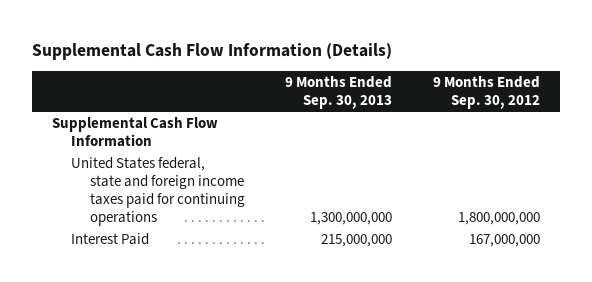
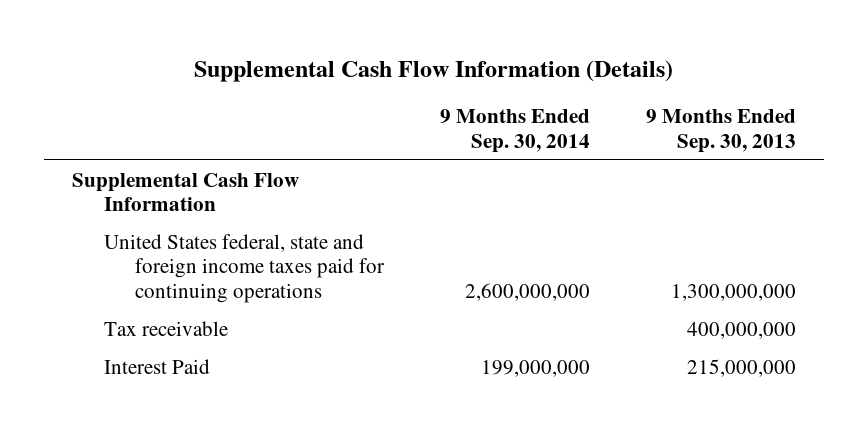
- | 9 Months Ended Sep. 30, 2013 | 9 Months Ended Sep. 30, 2012
+ | 9 Months Ended Sep. 30, 2014 | 9 Months Ended Sep. 30, 2013
+ Tax receivable | | 400,000,000

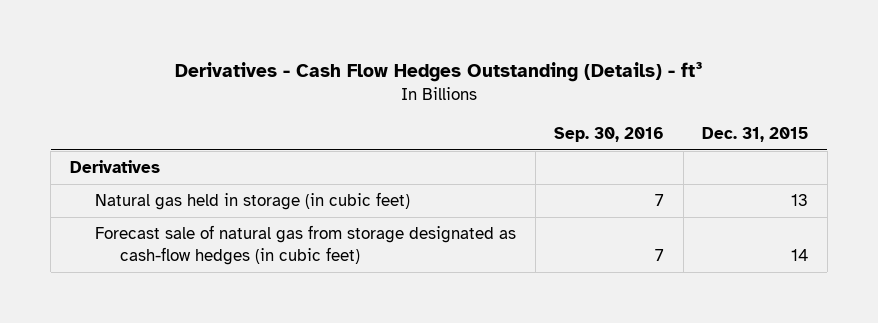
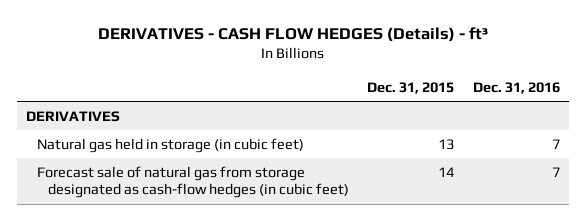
- Derivatives - Cash Flow Hedges Outstanding (Details) - ft³
+ DERIVATIVES - CASH FLOW HEDGES (Details) - ft³
- | Sep. 30, 2016 | Dec. 31, 2015
+ | Dec. 31, 2015 | Dec. 31, 2016
- Derivatives
+ DERIVATIVES

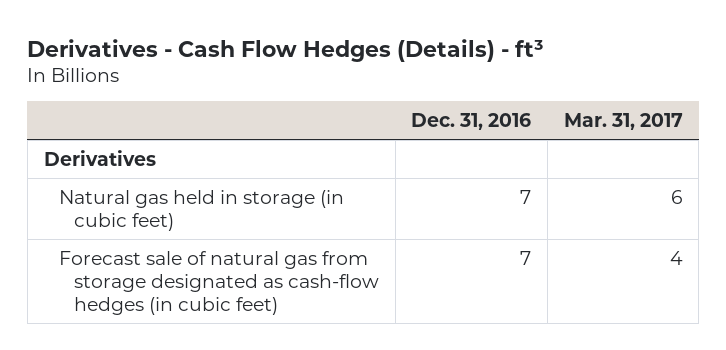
- DERIVATIVES - CASH FLOW HEDGES (Details) - ft³
+ Derivatives - Cash Flow Hedges (Details) - ft³
- | Dec. 31, 2015 | Dec. 31, 2016
+ | Dec. 31, 2016 | Mar. 31, 2017
- DERIVATIVES
+ Derivatives

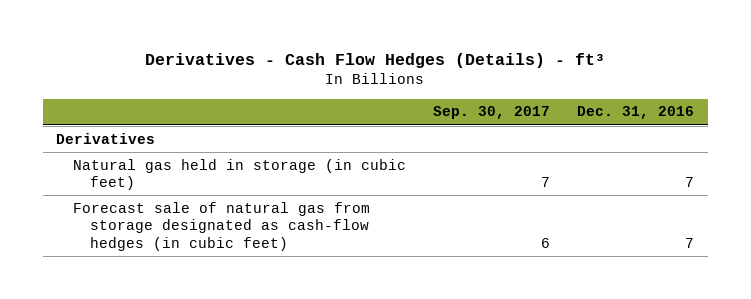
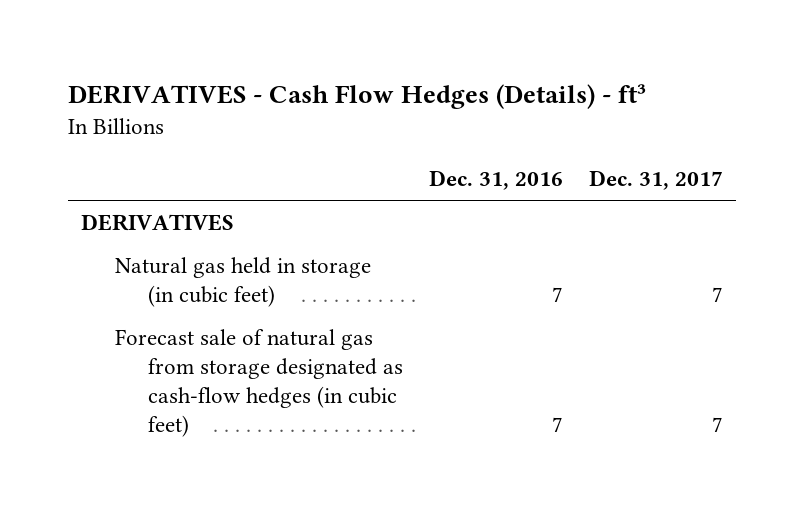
- Derivatives - Cash Flow Hedges (Details) - ft³
+ DERIVATIVES - Cash Flow Hedges (Details) - ft³
- | Sep. 30, 2017 | Dec. 31, 2016
+ | Dec. 31, 2016 | Dec. 31, 2017
- Derivatives
+ DERIVATIVES

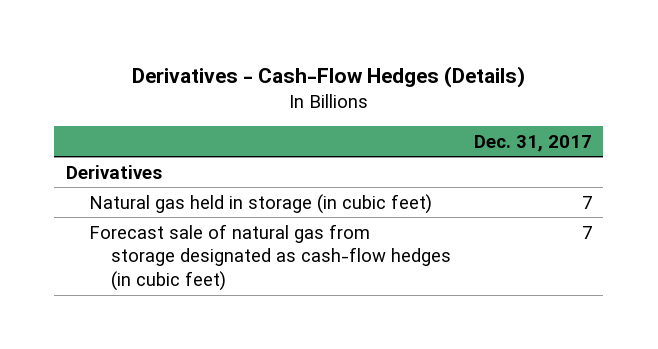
- DERIVATIVES - Cash Flow Hedges (Details) - ft³
+ Derivatives - Cash-Flow Hedges (Details)
- | Dec. 31, 2016 | Dec. 31, 2017
+ | Dec. 31, 2017
- DERIVATIVES
+ Derivatives

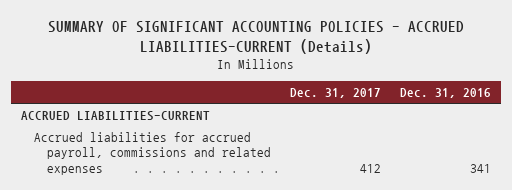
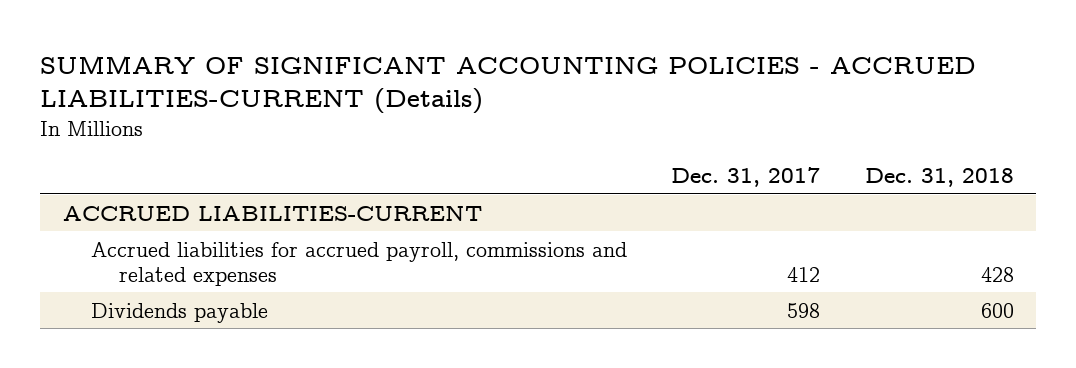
- | Dec. 31, 2017 | Dec. 31, 2016
+ | Dec. 31, 2017 | Dec. 31, 2018
+ Dividends payable | 598 | 600

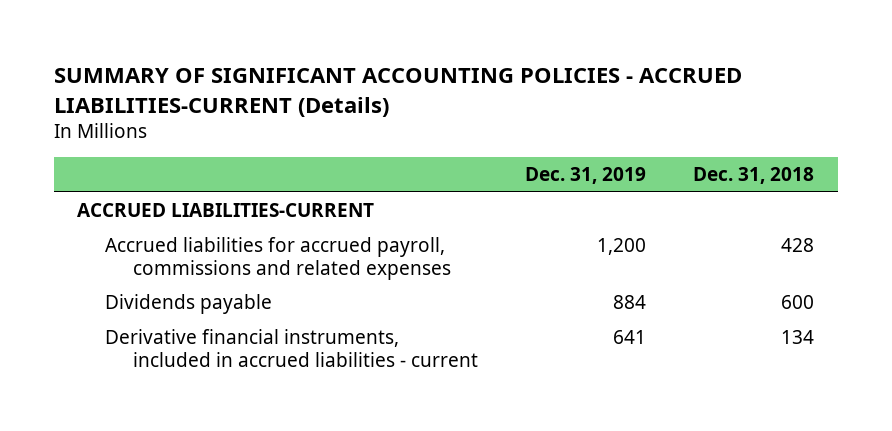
- | Dec. 31, 2017 | Dec. 31, 2018
+ | Dec. 31, 2019 | Dec. 31, 2018
+ Derivative financial instruments, included in accrued liabilities - current | 641 | 134

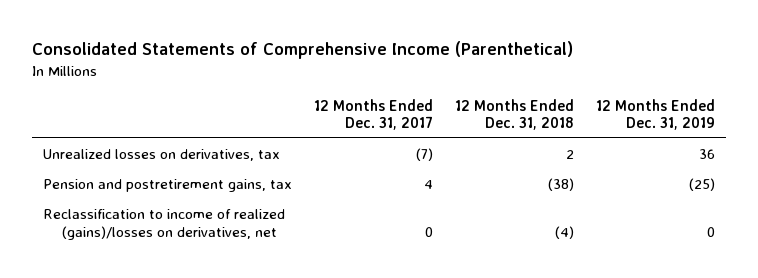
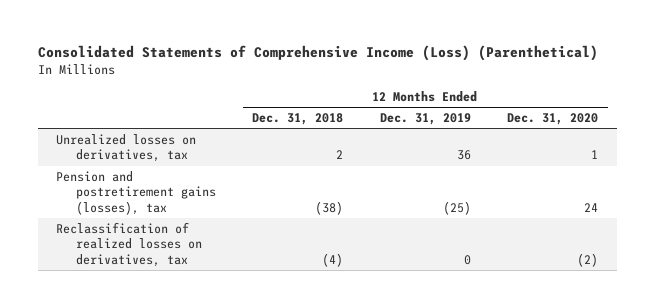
- Consolidated Statements of Comprehensive Income (Parenthetical)
+ Consolidated Statements of Comprehensive Income (Loss) (Parenthetical)
- | 12 Months Ended Dec. 31, 2017 | 12 Months Ended Dec. 31, 2018 | 12 Months Ended Dec. 31, 2019
+ | 12 Months Ended Dec. 31, 2018 | 12 Months Ended Dec. 31, 2019 | 12 Months Ended Dec. 31, 2020
- Pension and postretirement gains, tax | 4 | (38) | (25)
- Reclassification to income of realized (gains)/losses on derivatives, net | 0 | (4) | 0
+ Pension and postretirement gains (losses), tax | (38) | (25) | 24
+ Reclassification of realized losses on derivatives, tax | (4) | 0 | (2)

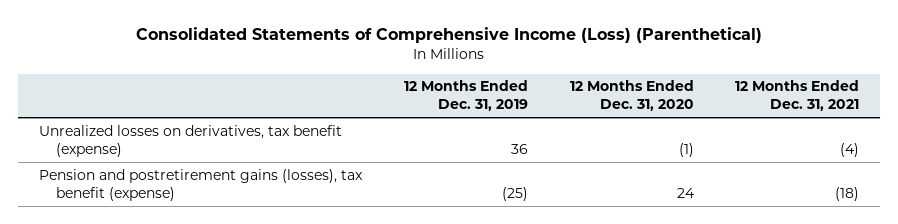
- | 12 Months Ended Dec. 31, 2018 | 12 Months Ended Dec. 31, 2019 | 12 Months Ended Dec. 31, 2020
+ | 12 Months Ended Dec. 31, 2019 | 12 Months Ended Dec. 31, 2020 | 12 Months Ended Dec. 31, 2021
- Unrealized losses on derivatives, tax | 2 | 36 | 1
- Pension and postretirement gains (losses), tax | (38) | (25) | 24
- Reclassification of realized losses on derivatives, tax | (4) | 0 | (2)
+ Unrealized losses on derivatives, tax benefit (expense) | 36 | (1) | (4)
+ Pension and postretirement gains (losses), tax benefit (expense) | (25) | 24 | (18)

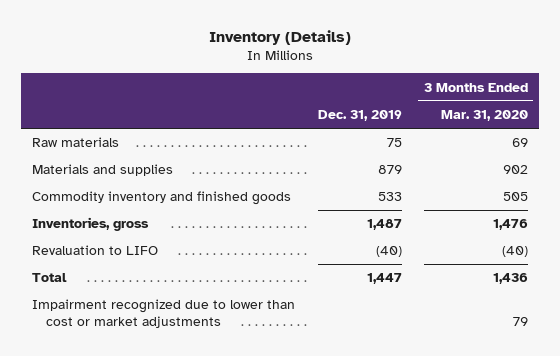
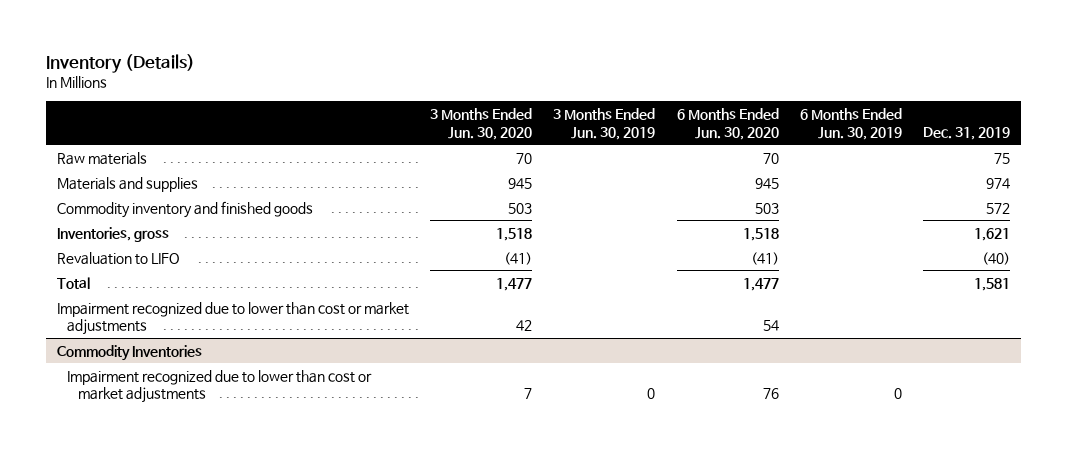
- | Dec. 31, 2019 | 3 Months Ended Mar. 31, 2020
+ | 3 Months Ended Jun. 30, 2020 | 3 Months Ended Jun. 30, 2019 | 6 Months Ended Jun. 30, 2020 | 6 Months Ended Jun. 30, 2019 | Dec. 31, 2019
- Materials and supplies | 879 | 902
- Commodity inventory and finished goods | 533 | 505
- Inventories, gross | 1,487 | 1,476
+ Materials and supplies | 945 | | 945 | | 974
+ Commodity inventory and finished goods | 503 | | 503 | | 572
+ Inventories, gross | 1,518 | | 1,518 | | 1,621
- Total | 1,447 | 1,436
+ Total | 1,477 | | 1,477 | | 1,581
+ Commodity Inventories
+ Impairment recognized due to lower than cost or market adjustments | 7 | 0 | 76 | 0 |

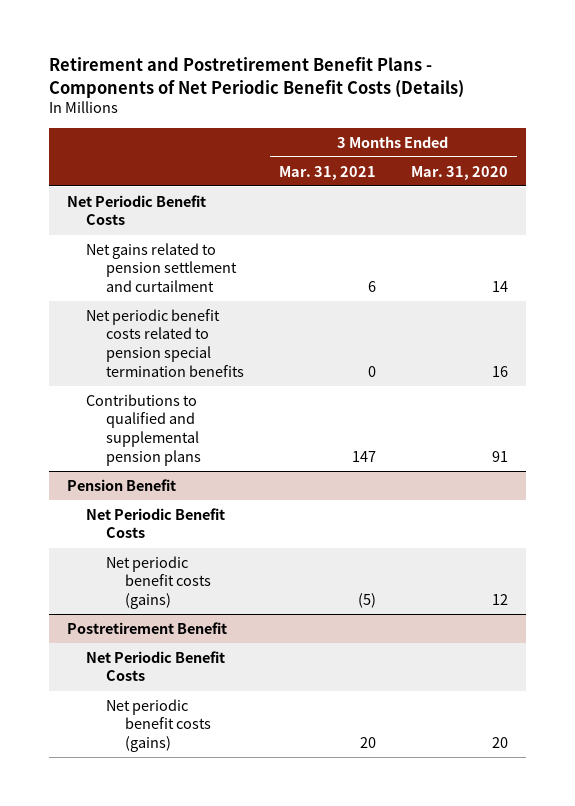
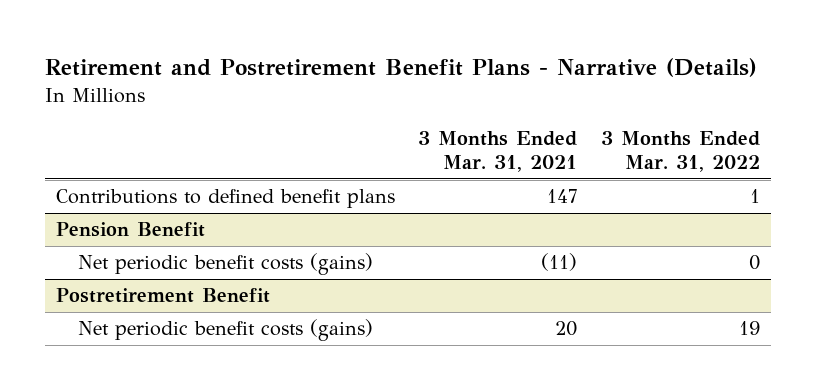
- Retirement and Postretirement Benefit Plans - Components of Net Periodic Benefit Costs (Details)
+ Retirement and Postretirement Benefit Plans - Narrative (Details)
- | 3 Months Ended Mar. 31, 2021 | 3 Months Ended Mar. 31, 2020
+ | 3 Months Ended Mar. 31, 2021 | 3 Months Ended Mar. 31, 2022
- Net Periodic Benefit Costs
- Net gains related to pension settlement and curtailment | 6 | 14
- Net periodic benefit costs related to pension special termination benefits | 0 | 16
- Contributions to qualified and supplemental pension plans | 147 | 91
+ Contributions to defined benefit plans | 147 | 1
@ Pension Benefit
- Net Periodic Benefit Costs
- Net periodic benefit costs (gains) | (5) | 12
+ Net periodic benefit costs (gains) | (11) | 0
@ Postretirement Benefit
- Net Periodic Benefit Costs

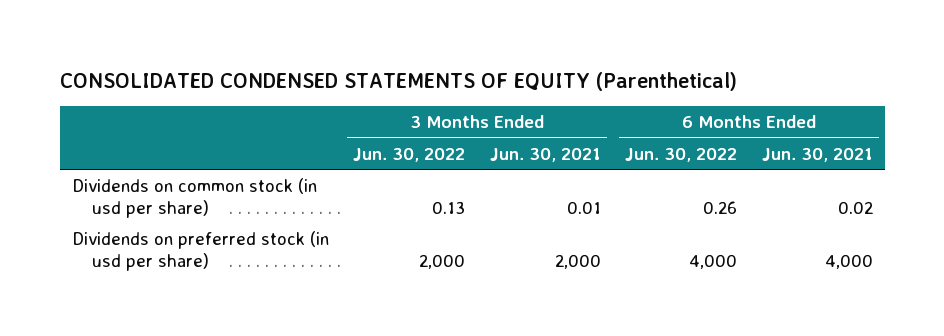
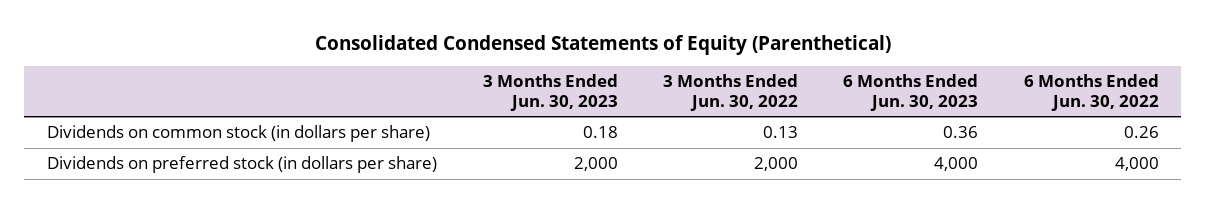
- CONSOLIDATED CONDENSED STATEMENTS OF EQUITY (Parenthetical)
+ Consolidated Condensed Statements of Equity (Parenthetical)
- | 3 Months Ended Jun. 30, 2022 | 3 Months Ended Jun. 30, 2021 | 6 Months Ended Jun. 30, 2022 | 6 Months Ended Jun. 30, 2021
+ | 3 Months Ended Jun. 30, 2023 | 3 Months Ended Jun. 30, 2022 | 6 Months Ended Jun. 30, 2023 | 6 Months Ended Jun. 30, 2022
- Dividends on common stock (in usd per share) | 0.13 | 0.01 | 0.26 | 0.02
- Dividends on preferred stock (in usd per share) | 2,000 | 2,000 | 4,000 | 4,000
+ Dividends on common stock (in dollars per share) | 0.18 | 0.13 | 0.36 | 0.26
+ Dividends on preferred stock (in dollars per share) | 2,000 | 2,000 | 4,000 | 4,000

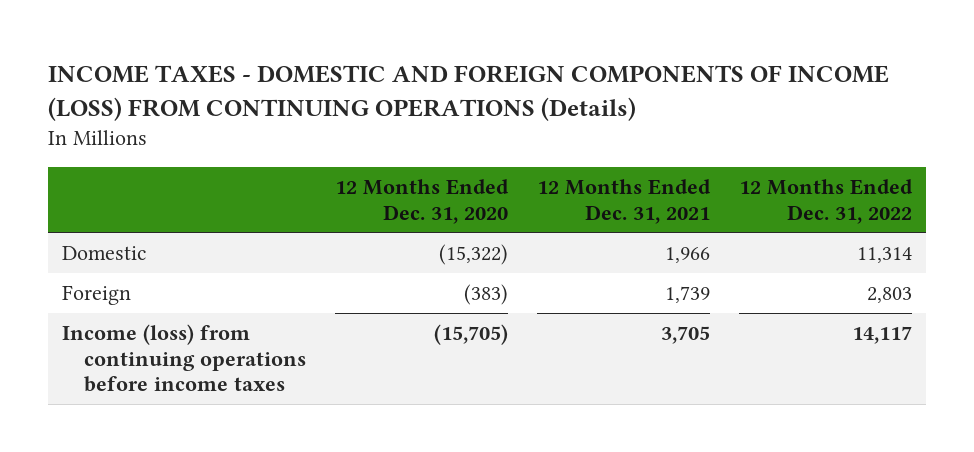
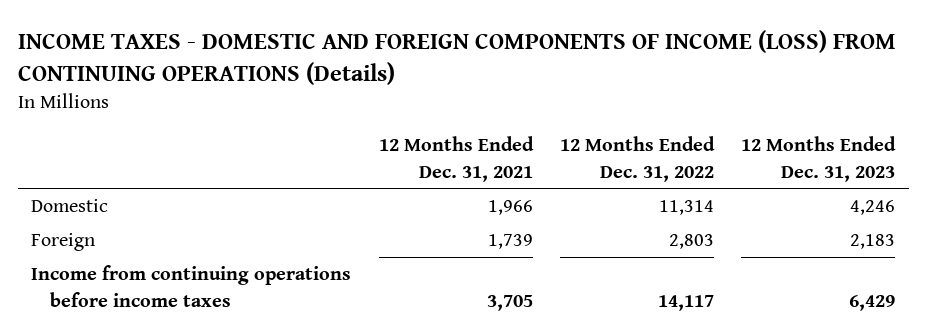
- | 12 Months Ended Dec. 31, 2020 | 12 Months Ended Dec. 31, 2021 | 12 Months Ended Dec. 31, 2022
+ | 12 Months Ended Dec. 31, 2021 | 12 Months Ended Dec. 31, 2022 | 12 Months Ended Dec. 31, 2023
- Income (loss) from continuing operations before income taxes | (15,705) | 3,705 | 14,117
+ Income from continuing operations before income taxes | 3,705 | 14,117 | 6,429

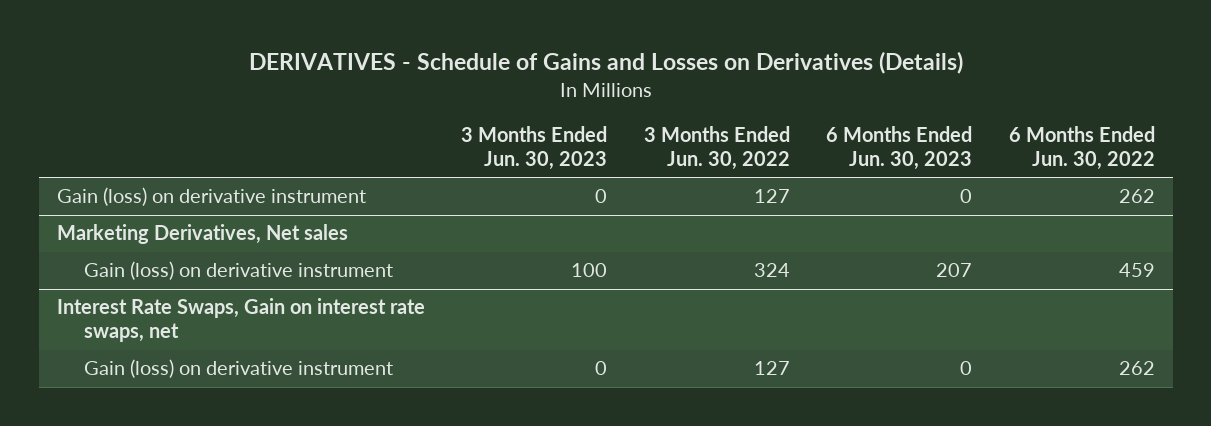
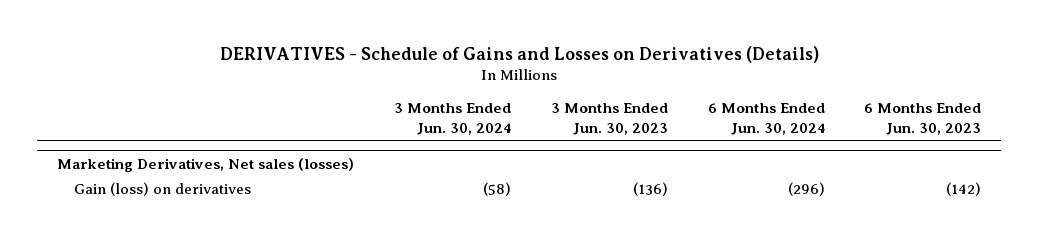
- | 3 Months Ended Jun. 30, 2023 | 3 Months Ended Jun. 30, 2022 | 6 Months Ended Jun. 30, 2023 | 6 Months Ended Jun. 30, 2022
+ | 3 Months Ended Jun. 30, 2024 | 3 Months Ended Jun. 30, 2023 | 6 Months Ended Jun. 30, 2024 | 6 Months Ended Jun. 30, 2023
- Gain (loss) on derivative instrument | 0 | 127 | 0 | 262
- Marketing Derivatives, Net sales
- Gain (loss) on derivative instrument | 100 | 324 | 207 | 459
- Interest Rate Swaps, Gain on interest rate swaps, net
- Gain (loss) on derivative instrument | 0 | 127 | 0 | 262
+ Marketing Derivatives, Net sales (losses)
+ Gain (loss) on derivatives | (58) | (136) | (296) | (142)

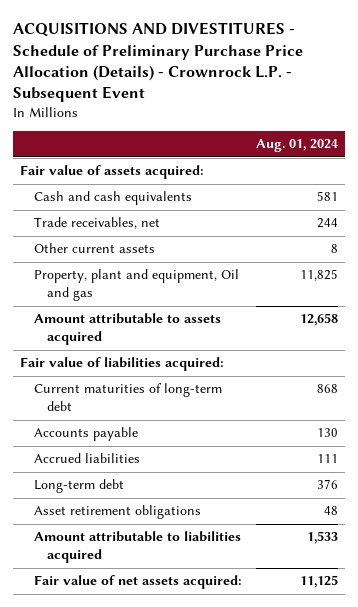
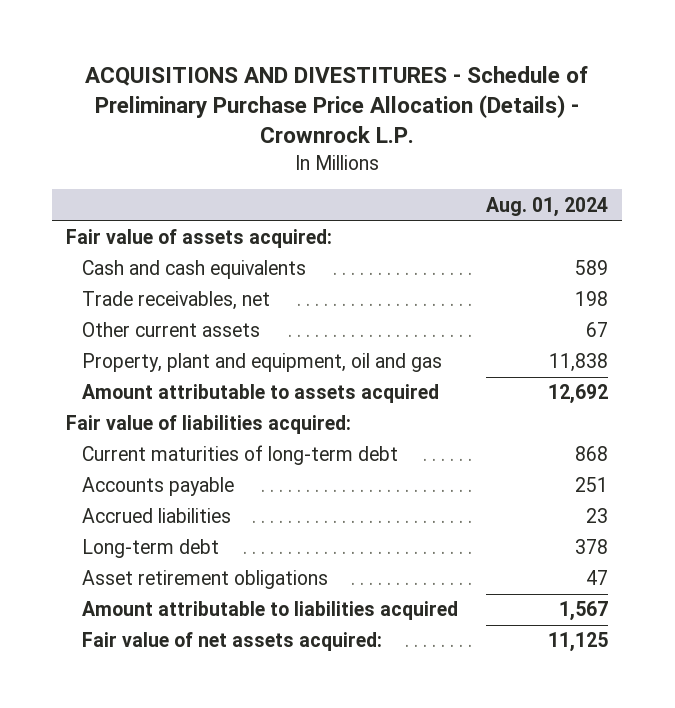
- ACQUISITIONS AND DIVESTITURES - Schedule of Preliminary Purchase Price Allocation (Details) - Crownrock L.P. - Subsequent Event
+ ACQUISITIONS AND DIVESTITURES - Schedule of Preliminary Purchase Price Allocation (Details) - Crownrock L.P.
- Cash and cash equivalents | 581
- Trade receivables, net | 244
- Other current assets | 8
- Property, plant and equipment, Oil and gas | 11,825
- Amount attributable to assets acquired | 12,658
+ Cash and cash equivalents | 589
+ Trade receivables, net | 198
+ Other current assets | 67
+ Property, plant and equipment, oil and gas | 11,838
+ Amount attributable to assets acquired | 12,692
- Accounts payable | 130
- Accrued liabilities | 111
- Long-term debt | 376
- Asset retirement obligations | 48
- Amount attributable to liabilities acquired | 1,533
+ Accounts payable | 251
+ Accrued liabilities | 23
+ Long-term debt | 378
+ Asset retirement obligations | 47
+ Amount attributable to liabilities acquired | 1,567

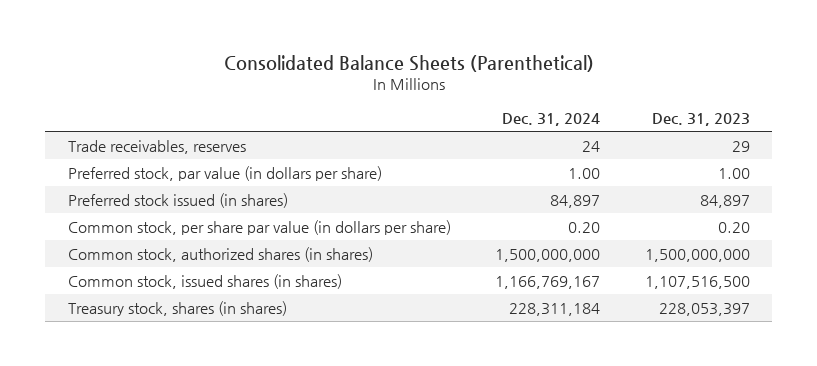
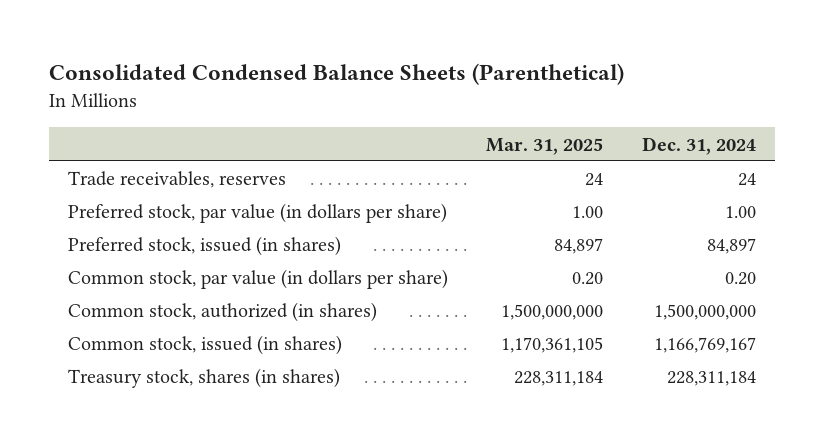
- Consolidated Balance Sheets (Parenthetical)
+ Consolidated Condensed Balance Sheets (Parenthetical)
- | Dec. 31, 2024 | Dec. 31, 2023
+ | Mar. 31, 2025 | Dec. 31, 2024
- Preferred stock issued (in shares) | 84,897 | 84,897
- Common stock, per share par value (in dollars per share) | 0.20 | 0.20
- Common stock, authorized shares (in shares) | 1,500,000,000 | 1,500,000,000
- Common stock, issued shares (in shares) | 1,166,769,167 | 1,107,516,500
+ Preferred stock, issued (in shares) | 84,897 | 84,897
+ Common stock, par value (in dollars per share) | 0.20 | 0.20
+ Common stock, authorized (in shares) | 1,500,000,000 | 1,500,000,000
+ Common stock, issued (in shares) | 1,170,361,105 | 1,166,769,167

